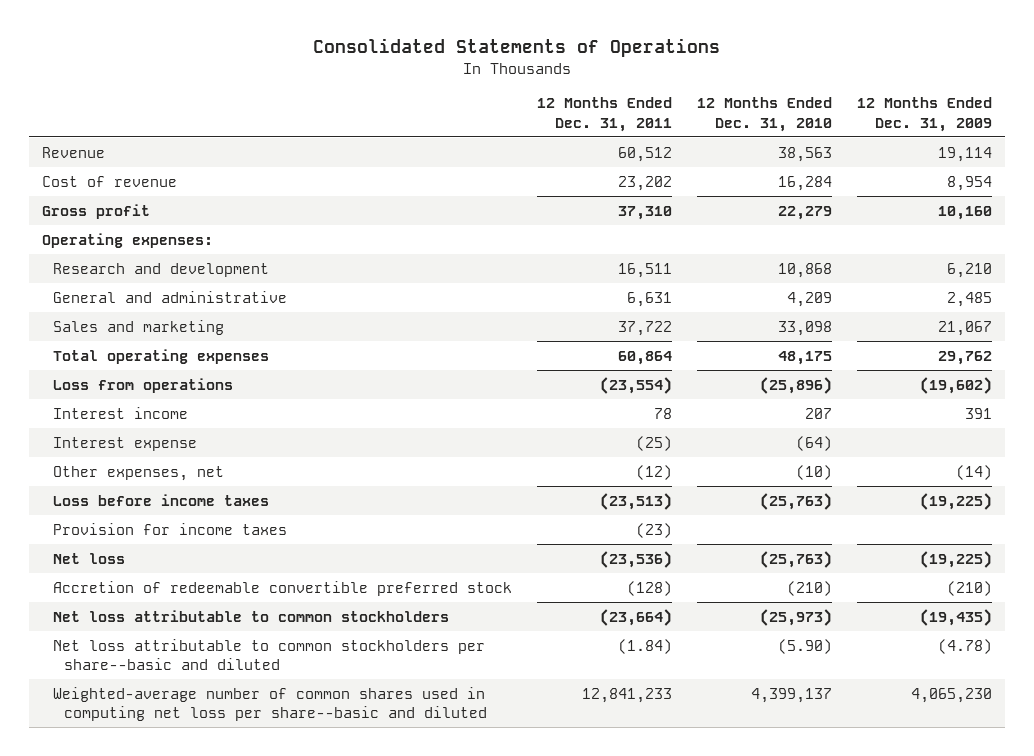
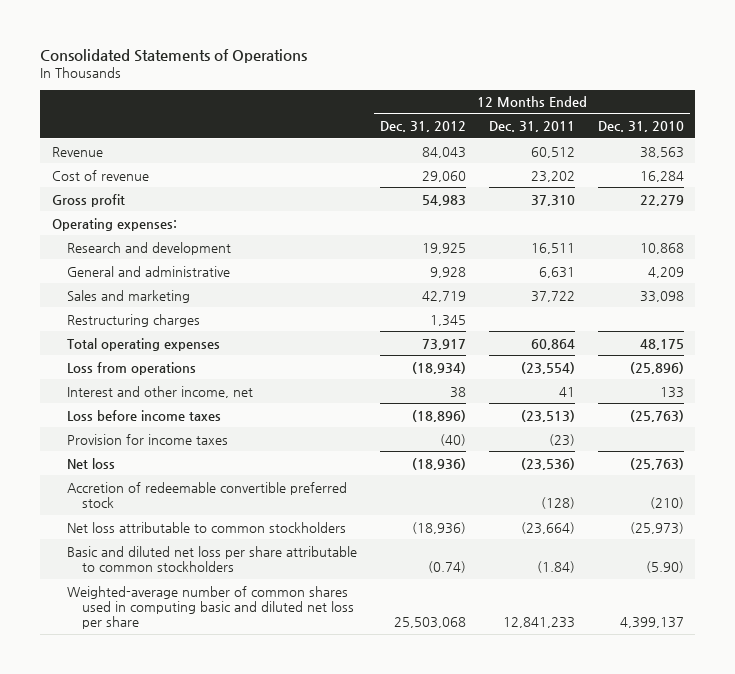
- | 12 Months Ended Dec. 31, 2011 | 12 Months Ended Dec. 31, 2010 | 12 Months Ended Dec. 31, 2009
+ | 12 Months Ended Dec. 31, 2012 | 12 Months Ended Dec. 31, 2011 | 12 Months Ended Dec. 31, 2010
+ Restructuring charges | 1,345 | |
- Interest income | 78 | 207 | 391
- Interest expense | (25) | (64) |
- Other expenses, net | (12) | (10) | (14)
+ Interest and other income, net | 38 | 41 | 133
- Net loss attributable to common stockholders per share--basic and diluted | (1.84) | (5.90) | (4.78)
- Weighted-average number of common shares used in computing net loss per share--basic and diluted | 12,841,233 | 4,399,137 | 4,065,230
+ Basic and diluted net loss per share attributable to common stockholders | (0.74) | (1.84) | (5.90)
+ Weighted-average number of common shares used in computing basic and diluted net loss per share | 25,503,068 | 12,841,233 | 4,399,137

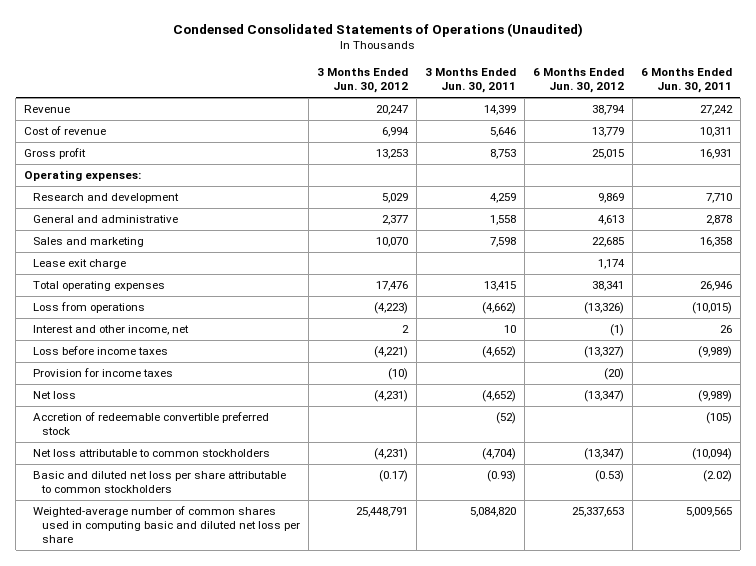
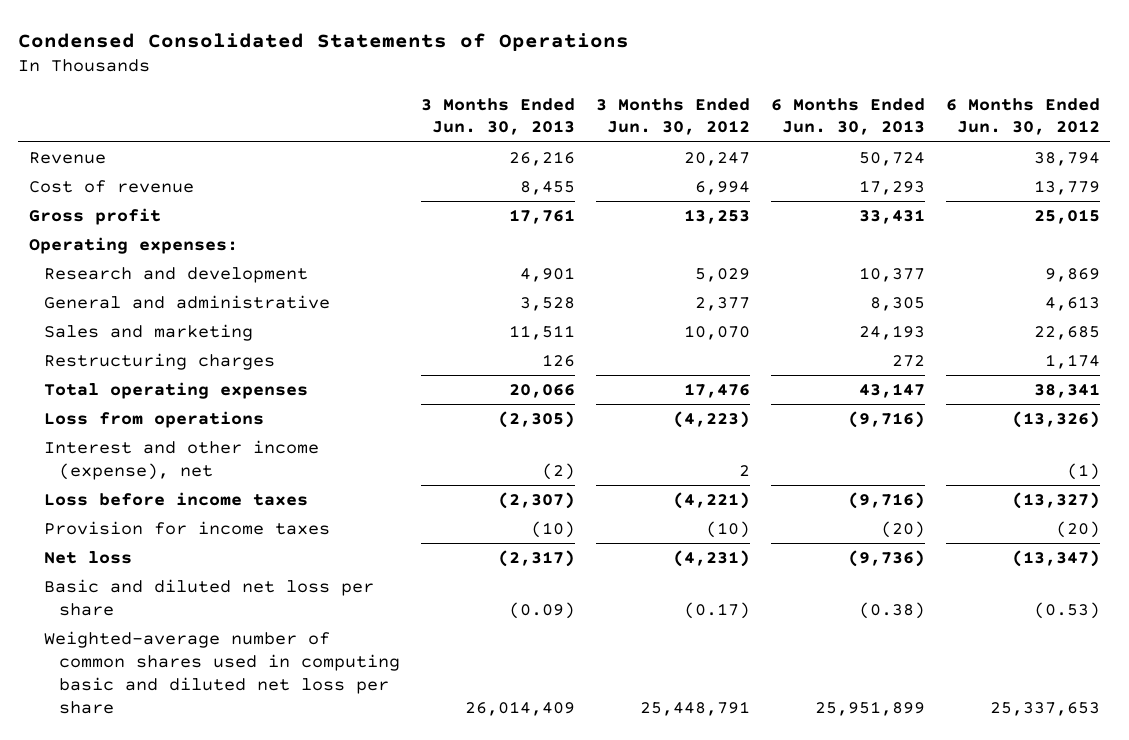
- Condensed Consolidated Statements of Operations (Unaudited)
+ Condensed Consolidated Statements of Operations
- | 3 Months Ended Jun. 30, 2012 | 3 Months Ended Jun. 30, 2011 | 6 Months Ended Jun. 30, 2012 | 6 Months Ended Jun. 30, 2011
+ | 3 Months Ended Jun. 30, 2013 | 3 Months Ended Jun. 30, 2012 | 6 Months Ended Jun. 30, 2013 | 6 Months Ended Jun. 30, 2012
- Lease exit charge | | | 1,174 |
+ Restructuring charges | 126 | | 272 | 1,174
- Interest and other income, net | 2 | 10 | (1) | 26
+ Interest and other income (expense), net | (2) | 2 | | (1)
- Accretion of redeemable convertible preferred stock | | (52) | | (105)
- Net loss attributable to common stockholders | (4,231) | (4,704) | (13,347) | (10,094)
- Basic and diluted net loss per share attributable to common stockholders | (0.17) | (0.93) | (0.53) | (2.02)
+ Basic and diluted net loss per share | (0.09) | (0.17) | (0.38) | (0.53)

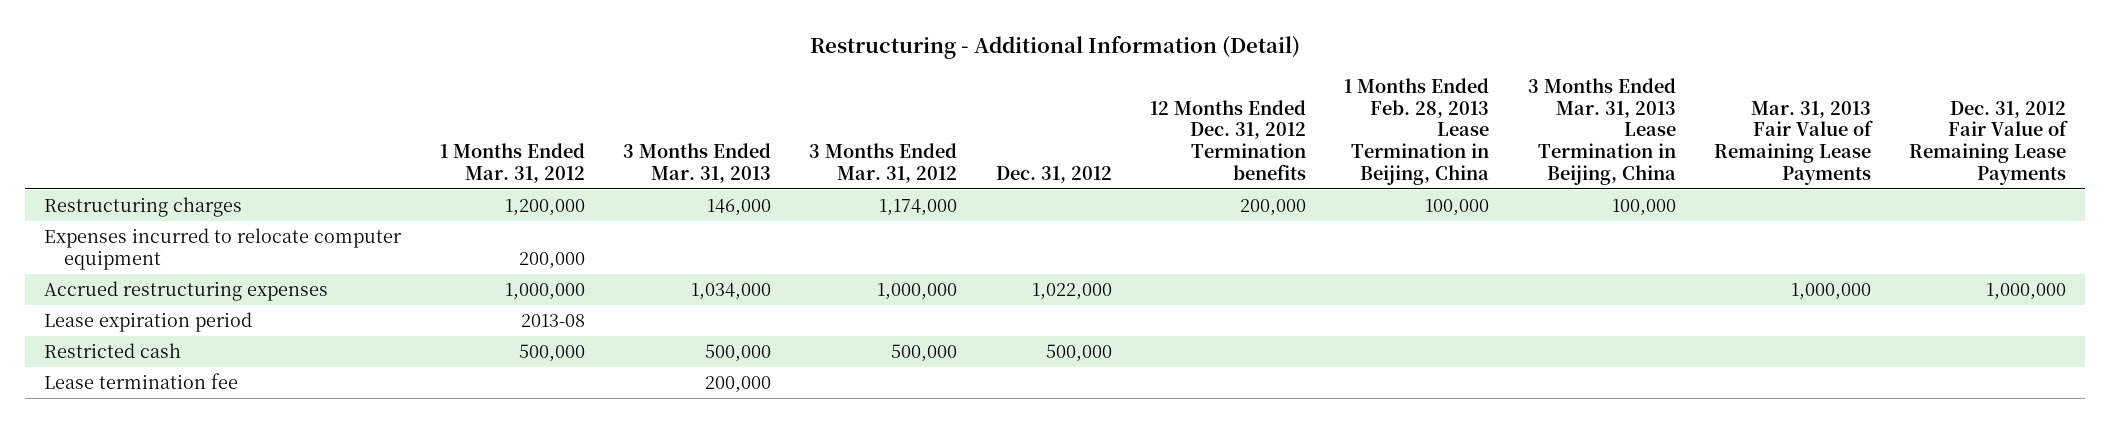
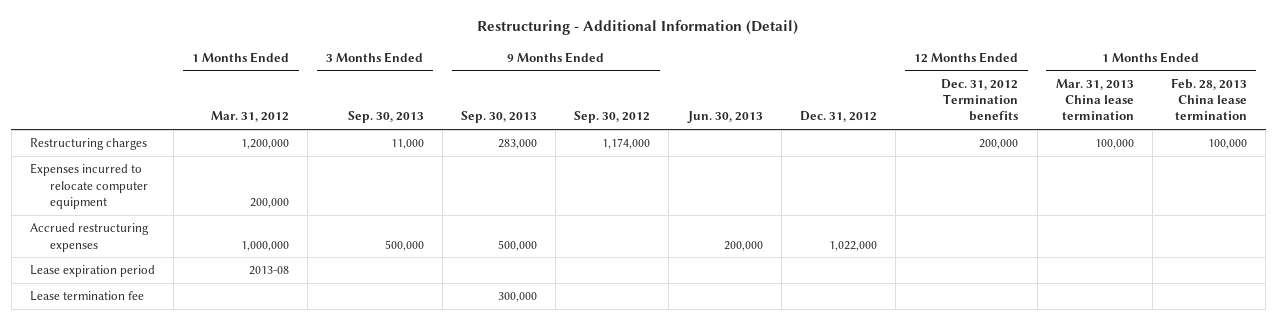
- | 1 Months Ended Mar. 31, 2012 | 3 Months Ended Mar. 31, 2013 | 3 Months Ended Mar. 31, 2012 | Dec. 31, 2012 | 12 Months Ended Dec. 31, 2012 Termination benefits | 1 Months Ended Feb. 28, 2013 Lease Termination in Beijing, China | 3 Months Ended Mar. 31, 2013 Lease Termination in Beijing, China | Mar. 31, 2013 Fair Value of Remaining Lease Payments | Dec. 31, 2012 Fair Value of Remaining Lease Payments
+ | 1 Months Ended Mar. 31, 2012 | 3 Months Ended Sep. 30, 2013 | 9 Months Ended Sep. 30, 2013 | 9 Months Ended Sep. 30, 2012 | Jun. 30, 2013 | Dec. 31, 2012 | 12 Months Ended Dec. 31, 2012 Termination benefits | 1 Months Ended Mar. 31, 2013 China lease termination | 1 Months Ended Feb. 28, 2013 China lease termination
- Restricted cash | 500,000 | 500,000 | 500,000 | 500,000 | | | | |

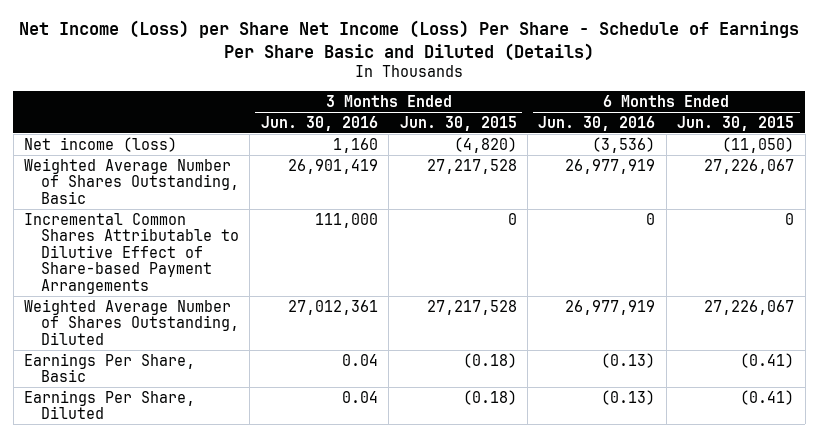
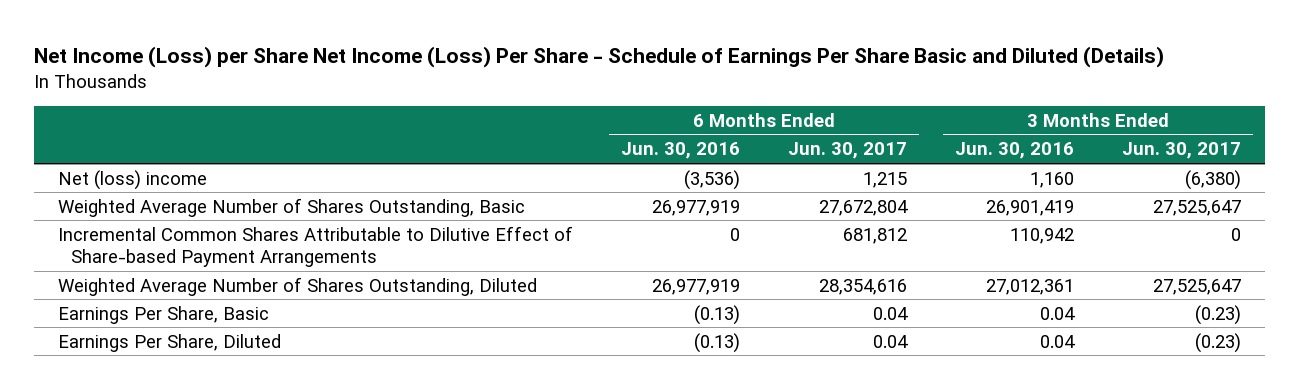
- | 3 Months Ended Jun. 30, 2016 | 3 Months Ended Jun. 30, 2015 | 6 Months Ended Jun. 30, 2016 | 6 Months Ended Jun. 30, 2015
+ | 6 Months Ended Jun. 30, 2016 | 6 Months Ended Jun. 30, 2017 | 3 Months Ended Jun. 30, 2016 | 3 Months Ended Jun. 30, 2017
- Net income (loss) | 1,160 | (4,820) | (3,536) | (11,050)
+ Net (loss) income | (3,536) | 1,215 | 1,160 | (6,380)
- Incremental Common Shares Attributable to Dilutive Effect of Share-based Payment Arrangements | 111,000 | 0 | 0 | 0
+ Incremental Common Shares Attributable to Dilutive Effect of Share-based Payment Arrangements | 0 | 681,812 | 110,942 | 0

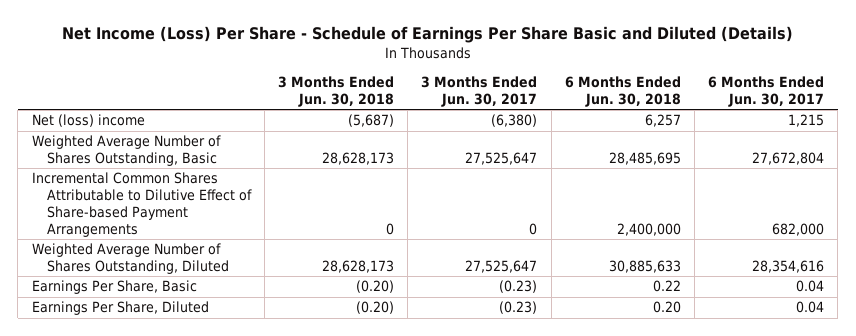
- Net Income (Loss) per Share Net Income (Loss) Per Share - Schedule of Earnings Per Share Basic and Diluted (Details)
+ Net Income (Loss) Per Share - Schedule of Earnings Per Share Basic and Diluted (Details)
- | 6 Months Ended Jun. 30, 2016 | 6 Months Ended Jun. 30, 2017 | 3 Months Ended Jun. 30, 2016 | 3 Months Ended Jun. 30, 2017
+ | 3 Months Ended Jun. 30, 2018 | 3 Months Ended Jun. 30, 2017 | 6 Months Ended Jun. 30, 2018 | 6 Months Ended Jun. 30, 2017
- Incremental Common Shares Attributable to Dilutive Effect of Share-based Payment Arrangements | 0 | 681,812 | 110,942 | 0
+ Incremental Common Shares Attributable to Dilutive Effect of Share-based Payment Arrangements | 0 | 0 | 2,400,000 | 682,000

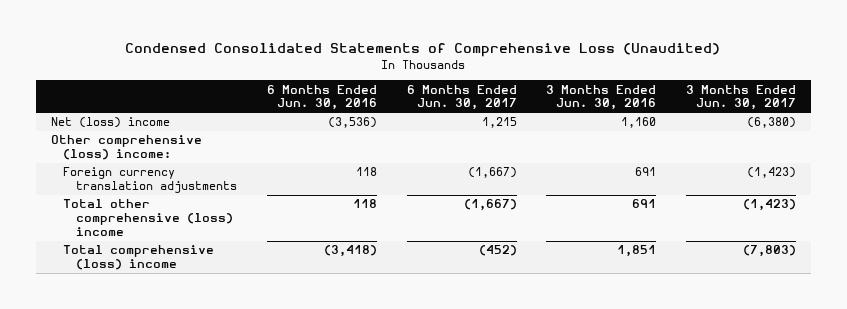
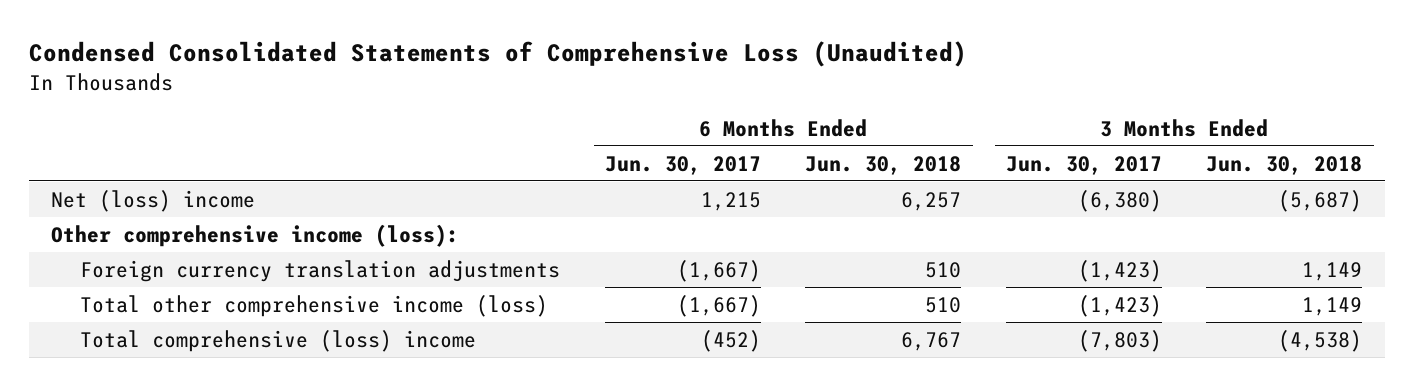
- | 6 Months Ended Jun. 30, 2016 | 6 Months Ended Jun. 30, 2017 | 3 Months Ended Jun. 30, 2016 | 3 Months Ended Jun. 30, 2017
+ | 6 Months Ended Jun. 30, 2017 | 6 Months Ended Jun. 30, 2018 | 3 Months Ended Jun. 30, 2017 | 3 Months Ended Jun. 30, 2018
- Other comprehensive (loss) income:
+ Other comprehensive income (loss):
- Total other comprehensive (loss) income | 118 | (1,667) | 691 | (1,423)
+ Total other comprehensive income (loss) | (1,667) | 510 | (1,423) | 1,149

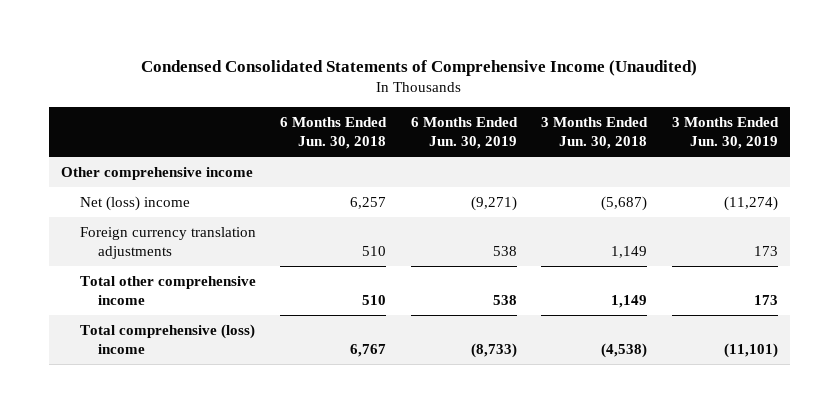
- Condensed Consolidated Statements of Comprehensive Loss (Unaudited)
+ Condensed Consolidated Statements of Comprehensive Income (Unaudited)
- | 6 Months Ended Jun. 30, 2017 | 6 Months Ended Jun. 30, 2018 | 3 Months Ended Jun. 30, 2017 | 3 Months Ended Jun. 30, 2018
+ | 6 Months Ended Jun. 30, 2018 | 6 Months Ended Jun. 30, 2019 | 3 Months Ended Jun. 30, 2018 | 3 Months Ended Jun. 30, 2019
+ Other comprehensive income
- Other comprehensive income (loss):
- Total other comprehensive income (loss) | (1,667) | 510 | (1,423) | 1,149
+ Total other comprehensive income | 510 | 538 | 1,149 | 173

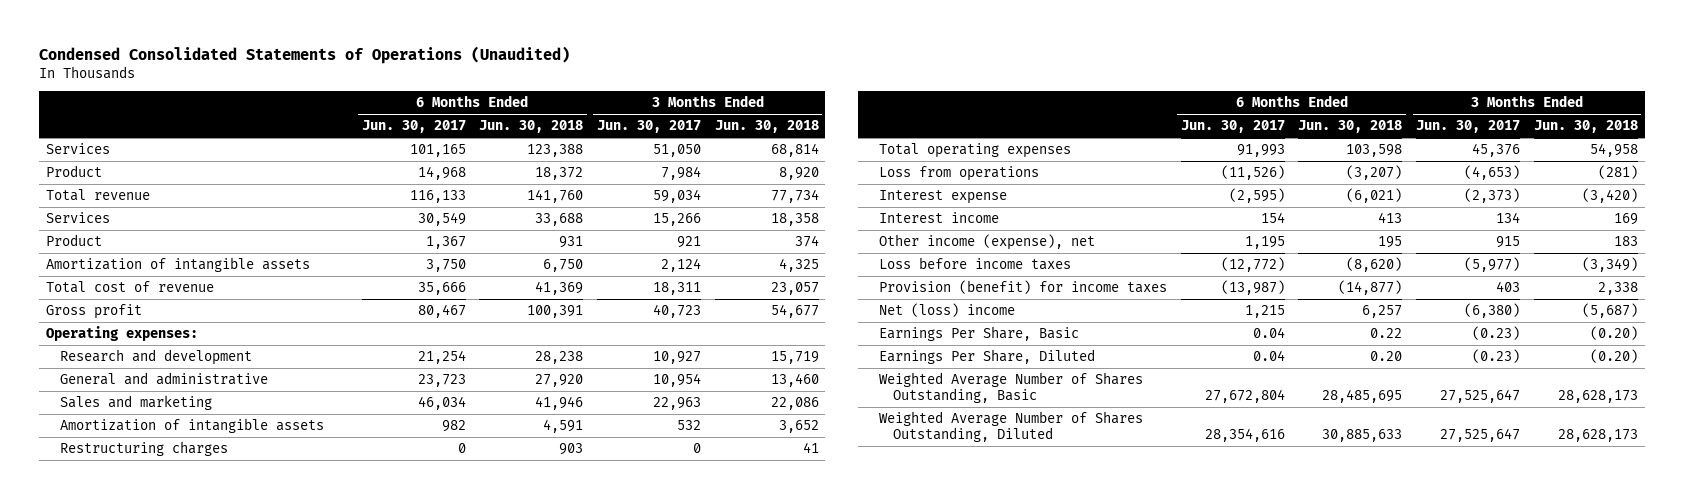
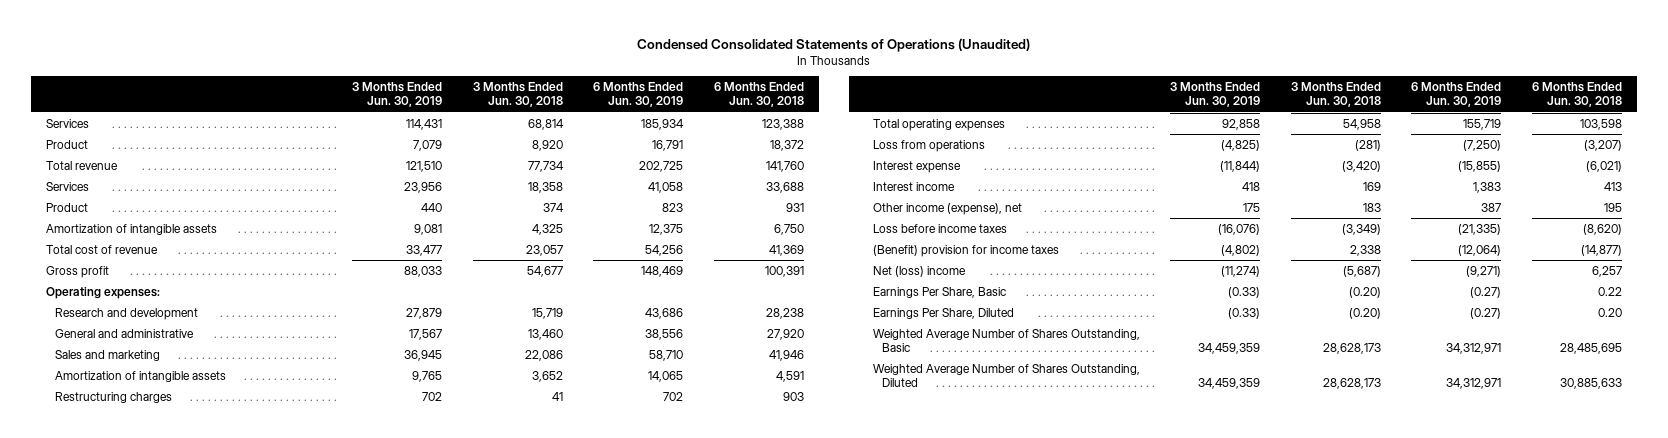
- | 6 Months Ended Jun. 30, 2017 | 6 Months Ended Jun. 30, 2018 | 3 Months Ended Jun. 30, 2017 | 3 Months Ended Jun. 30, 2018
+ | 3 Months Ended Jun. 30, 2019 | 3 Months Ended Jun. 30, 2018 | 6 Months Ended Jun. 30, 2019 | 6 Months Ended Jun. 30, 2018
- Provision (benefit) for income taxes | (13,987) | (14,877) | 403 | 2,338
+ (Benefit) provision for income taxes | (4,802) | 2,338 | (12,064) | (14,877)

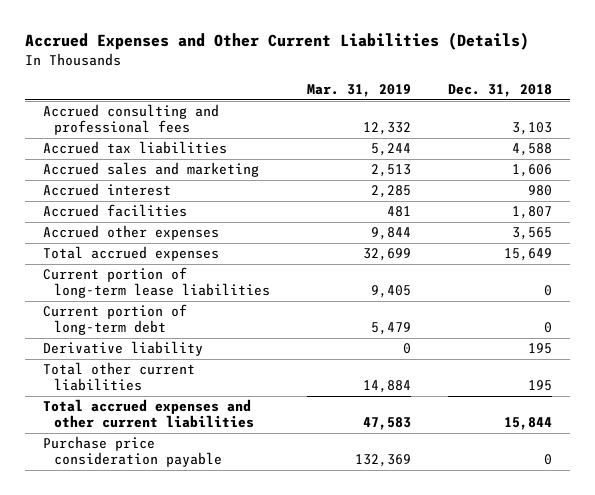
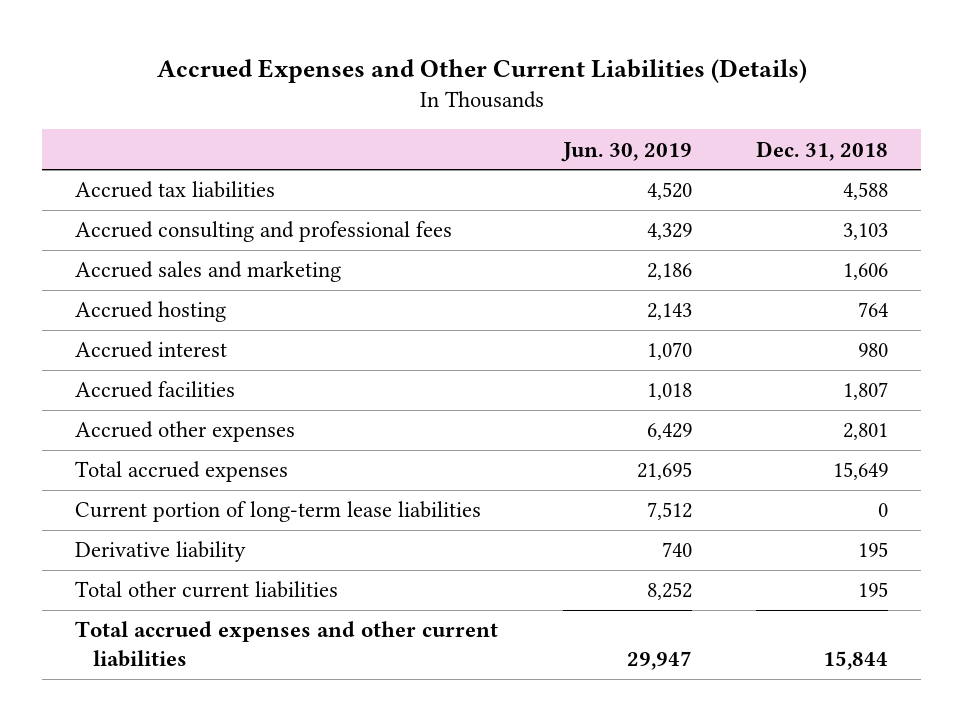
- | Mar. 31, 2019 | Dec. 31, 2018
+ | Jun. 30, 2019 | Dec. 31, 2018
moved down: Accrued consulting and professional fees | 4,329 | 3,103
+ Accrued hosting | 2,143 | 764
- Accrued other expenses | 9,844 | 3,565
+ Accrued other expenses | 6,429 | 2,801
- Current portion of long-term debt | 5,479 | 0
- Purchase price consideration payable | 132,369 | 0

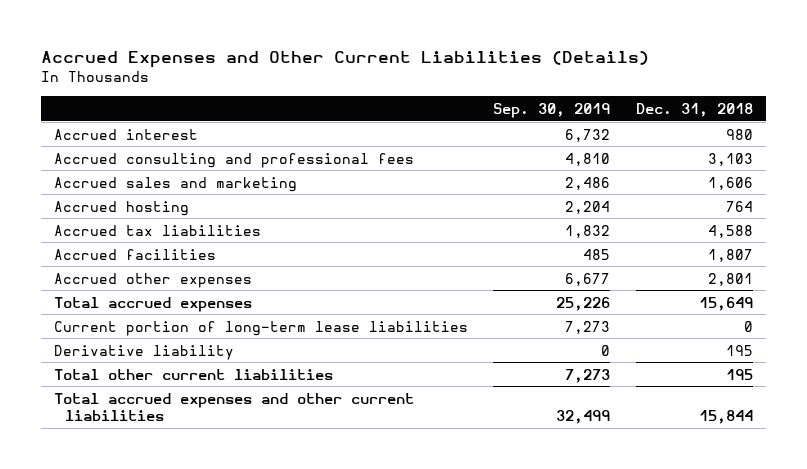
- | Jun. 30, 2019 | Dec. 31, 2018
+ | Sep. 30, 2019 | Dec. 31, 2018
moved up: Accrued interest | 6,732 | 980
moved down: Accrued tax liabilities | 1,832 | 4,588

